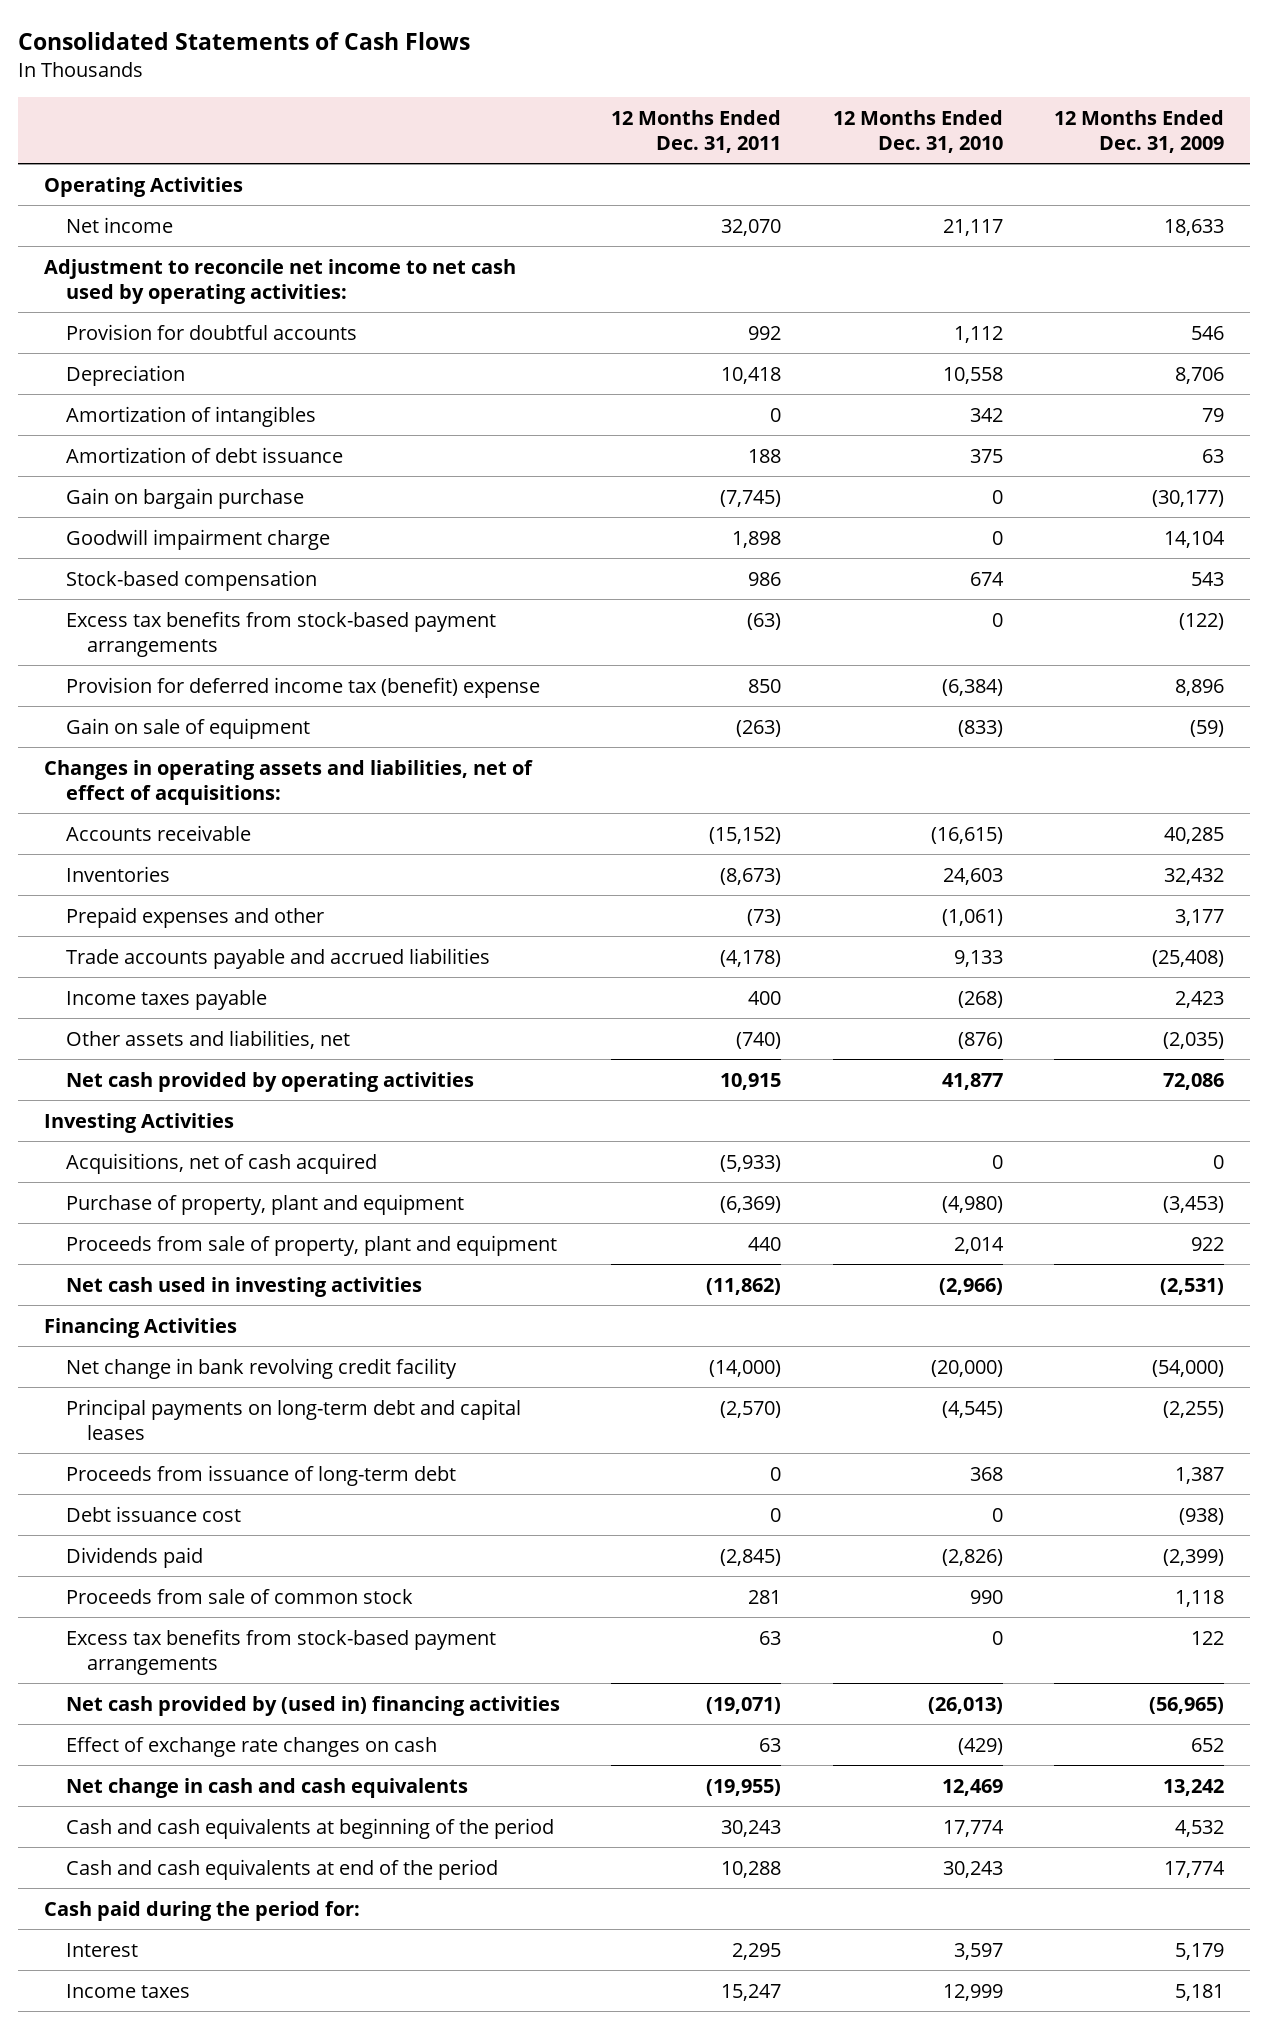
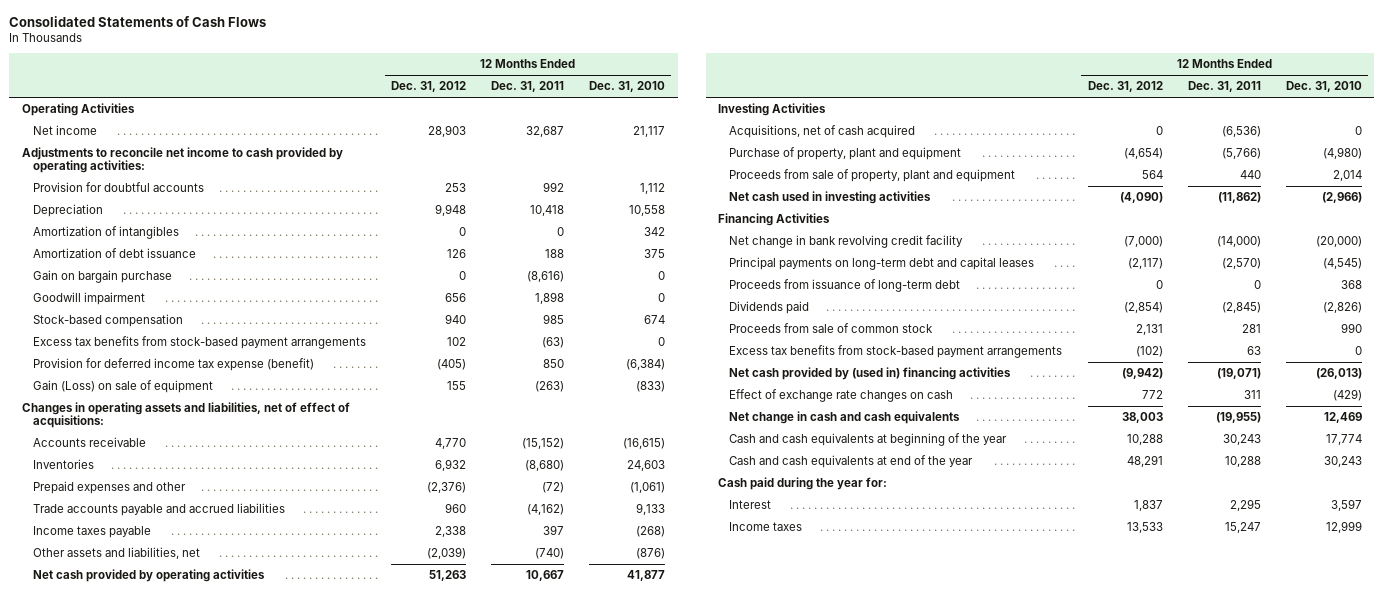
- | 12 Months Ended Dec. 31, 2011 | 12 Months Ended Dec. 31, 2010 | 12 Months Ended Dec. 31, 2009
+ | 12 Months Ended Dec. 31, 2012 | 12 Months Ended Dec. 31, 2011 | 12 Months Ended Dec. 31, 2010
- Net income | 32,070 | 21,117 | 18,633
- Adjustment to reconcile net income to net cash used by operating activities:
+ Net income | 28,903 | 32,687 | 21,117
+ Adjustments to reconcile net income to cash provided by operating activities:
- Gain on bargain purchase | (7,745) | 0 | (30,177)
- Goodwill impairment charge | 1,898 | 0 | 14,104
- Stock-based compensation | 986 | 674 | 543
+ Gain on bargain purchase | 0 | (8,616) | 0
+ Goodwill impairment | 656 | 1,898 | 0
+ Stock-based compensation | 940 | 985 | 674
- Provision for deferred income tax (benefit) expense | 850 | (6,384) | 8,896
- Gain on sale of equipment | (263) | (833) | (59)
+ Provision for deferred income tax expense (benefit) | (405) | 850 | (6,384)
+ Gain (Loss) on sale of equipment | 155 | (263) | (833)
- Inventories | (8,673) | 24,603 | 32,432
- Prepaid expenses and other | (73) | (1,061) | 3,177
- Trade accounts payable and accrued liabilities | (4,178) | 9,133 | (25,408)
- Income taxes payable | 400 | (268) | 2,423
+ Inventories | 6,932 | (8,680) | 24,603
+ Prepaid expenses and other | (2,376) | (72) | (1,061)
+ Trade accounts payable and accrued liabilities | 960 | (4,162) | 9,133
+ Income taxes payable | 2,338 | 397 | (268)
- Net cash provided by operating activities | 10,915 | 41,877 | 72,086
+ Net cash provided by operating activities | 51,263 | 10,667 | 41,877
- Acquisitions, net of cash acquired | (5,933) | 0 | 0
- Purchase of property, plant and equipment | (6,369) | (4,980) | (3,453)
+ Acquisitions, net of cash acquired | 0 | (6,536) | 0
+ Purchase of property, plant and equipment | (4,654) | (5,766) | (4,980)
- Debt issuance cost | 0 | 0 | (938)
- Effect of exchange rate changes on cash | 63 | (429) | 652
+ Effect of exchange rate changes on cash | 772 | 311 | (429)
- Cash and cash equivalents at beginning of the period | 30,243 | 17,774 | 4,532
- Cash and cash equivalents at end of the period | 10,288 | 30,243 | 17,774
- Cash paid during the period for:
+ Cash and cash equivalents at beginning of the year | 10,288 | 30,243 | 17,774
+ Cash and cash equivalents at end of the year | 48,291 | 10,288 | 30,243
+ Cash paid during the year for:

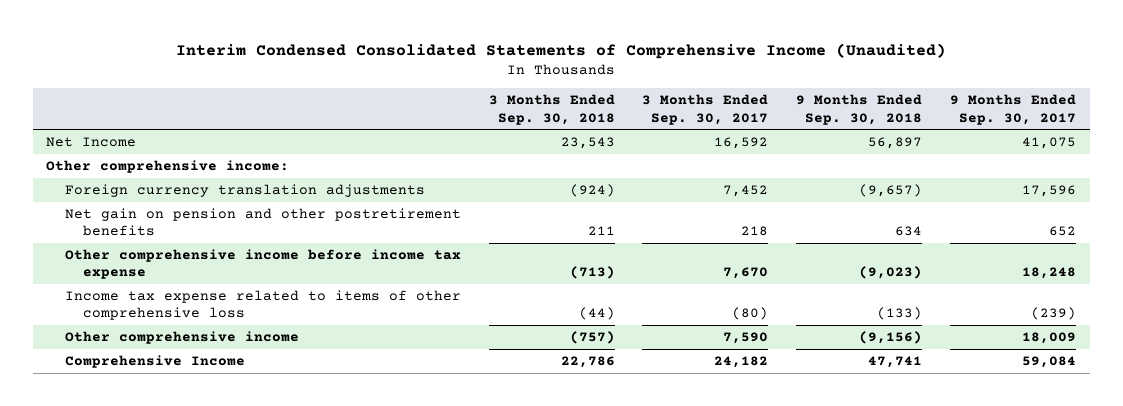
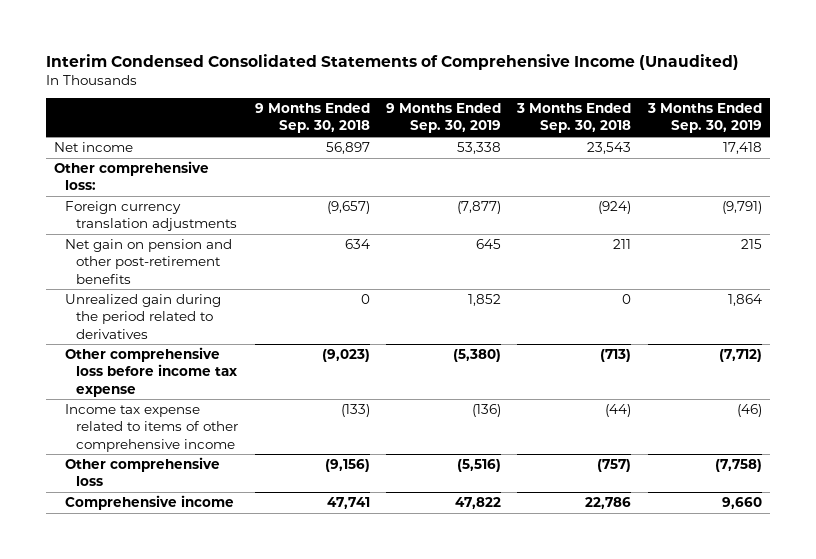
- | 3 Months Ended Sep. 30, 2018 | 3 Months Ended Sep. 30, 2017 | 9 Months Ended Sep. 30, 2018 | 9 Months Ended Sep. 30, 2017
+ | 9 Months Ended Sep. 30, 2018 | 9 Months Ended Sep. 30, 2019 | 3 Months Ended Sep. 30, 2018 | 3 Months Ended Sep. 30, 2019
- Net Income | 23,543 | 16,592 | 56,897 | 41,075
- Other comprehensive income:
+ Net income | 56,897 | 53,338 | 23,543 | 17,418
+ Other comprehensive loss:
- Net gain on pension and other postretirement benefits | 211 | 218 | 634 | 652
- Other comprehensive income before income tax expense | (713) | 7,670 | (9,023) | 18,248
- Income tax expense related to items of other comprehensive loss | (44) | (80) | (133) | (239)
- Other comprehensive income | (757) | 7,590 | (9,156) | 18,009
- Comprehensive Income | 22,786 | 24,182 | 47,741 | 59,084
+ Net gain on pension and other post-retirement benefits | 634 | 645 | 211 | 215
+ Unrealized gain during the period related to derivatives | 0 | 1,852 | 0 | 1,864
+ Other comprehensive loss before income tax expense | (9,023) | (5,380) | (713) | (7,712)
+ Income tax expense related to items of other comprehensive income | (133) | (136) | (44) | (46)
+ Other comprehensive loss | (9,156) | (5,516) | (757) | (7,758)
+ Comprehensive income | 47,741 | 47,822 | 22,786 | 9,660

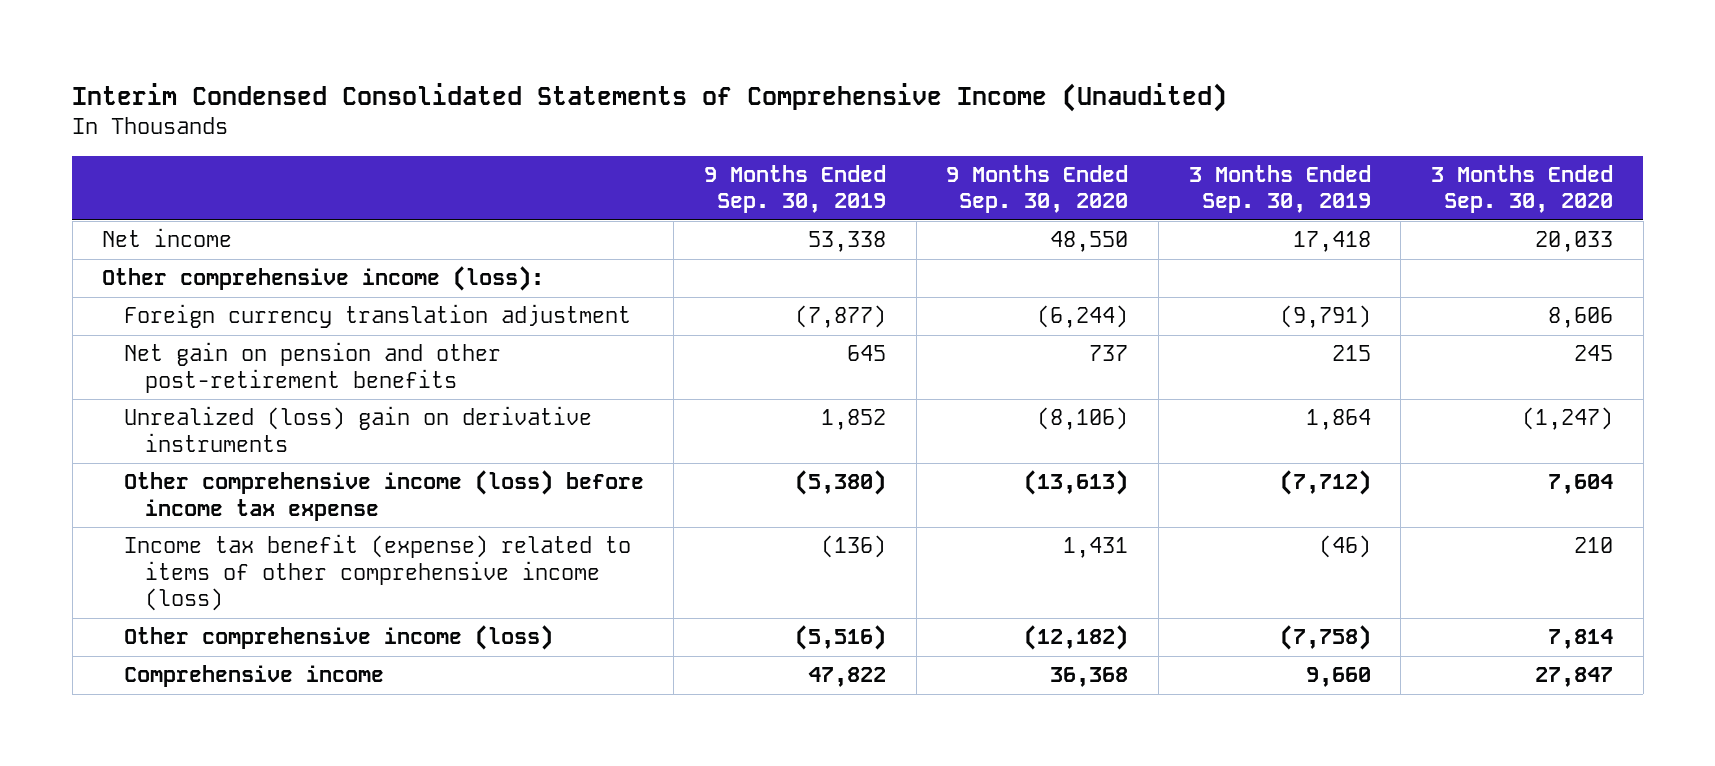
- | 9 Months Ended Sep. 30, 2018 | 9 Months Ended Sep. 30, 2019 | 3 Months Ended Sep. 30, 2018 | 3 Months Ended Sep. 30, 2019
+ | 9 Months Ended Sep. 30, 2019 | 9 Months Ended Sep. 30, 2020 | 3 Months Ended Sep. 30, 2019 | 3 Months Ended Sep. 30, 2020
- Other comprehensive loss:
- Foreign currency translation adjustments | (9,657) | (7,877) | (924) | (9,791)
+ Other comprehensive income (loss):
+ Foreign currency translation adjustment | (7,877) | (6,244) | (9,791) | 8,606
- Unrealized gain during the period related to derivatives | 0 | 1,852 | 0 | 1,864
- Other comprehensive loss before income tax expense | (9,023) | (5,380) | (713) | (7,712)
- Income tax expense related to items of other comprehensive income | (133) | (136) | (44) | (46)
- Other comprehensive loss | (9,156) | (5,516) | (757) | (7,758)
+ Unrealized (loss) gain on derivative instruments | 1,852 | (8,106) | 1,864 | (1,247)
+ Other comprehensive income (loss) before income tax expense | (5,380) | (13,613) | (7,712) | 7,604
+ Income tax benefit (expense) related to items of other comprehensive income (loss) | (136) | 1,431 | (46) | 210
+ Other comprehensive income (loss) | (5,516) | (12,182) | (7,758) | 7,814

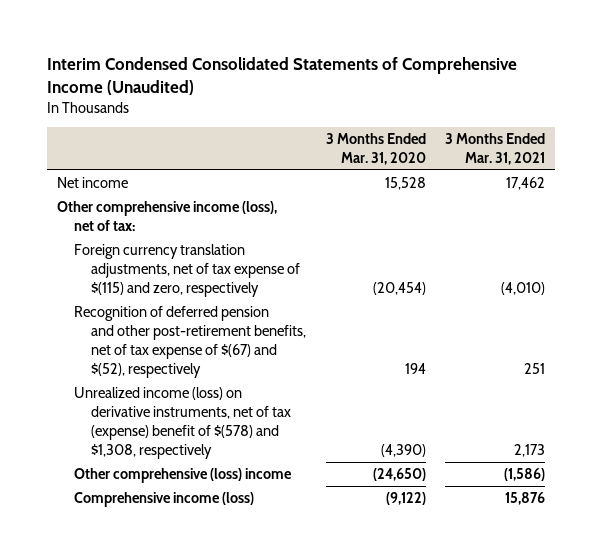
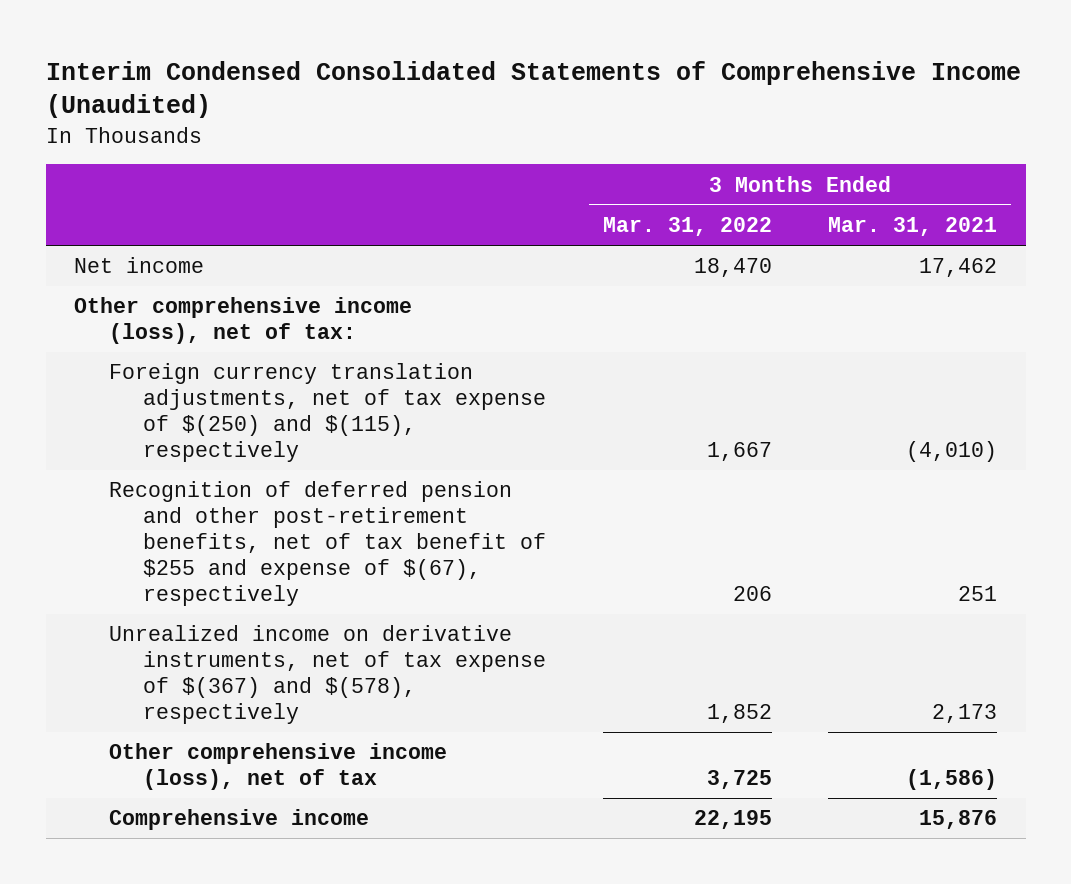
- | 3 Months Ended Mar. 31, 2020 | 3 Months Ended Mar. 31, 2021
+ | 3 Months Ended Mar. 31, 2022 | 3 Months Ended Mar. 31, 2021
- Foreign currency translation adjustments, net of tax expense of $(115) and zero, respectively | (20,454) | (4,010)
- Recognition of deferred pension and other post-retirement benefits, net of tax expense of $(67) and $(52), respectively | 194 | 251
- Unrealized income (loss) on derivative instruments, net of tax (expense) benefit of $(578) and $1,308, respectively | (4,390) | 2,173
- Other comprehensive (loss) income | (24,650) | (1,586)
- Comprehensive income (loss) | (9,122) | 15,876
+ Foreign currency translation adjustments, net of tax expense of $(250) and $(115), respectively | 1,667 | (4,010)
+ Recognition of deferred pension and other post-retirement benefits, net of tax benefit of $255 and expense of $(67), respectively | 206 | 251
+ Unrealized income on derivative instruments, net of tax expense of $(367) and $(578), respectively | 1,852 | 2,173
+ Other comprehensive income (loss), net of tax | 3,725 | (1,586)
+ Comprehensive income | 22,195 | 15,876

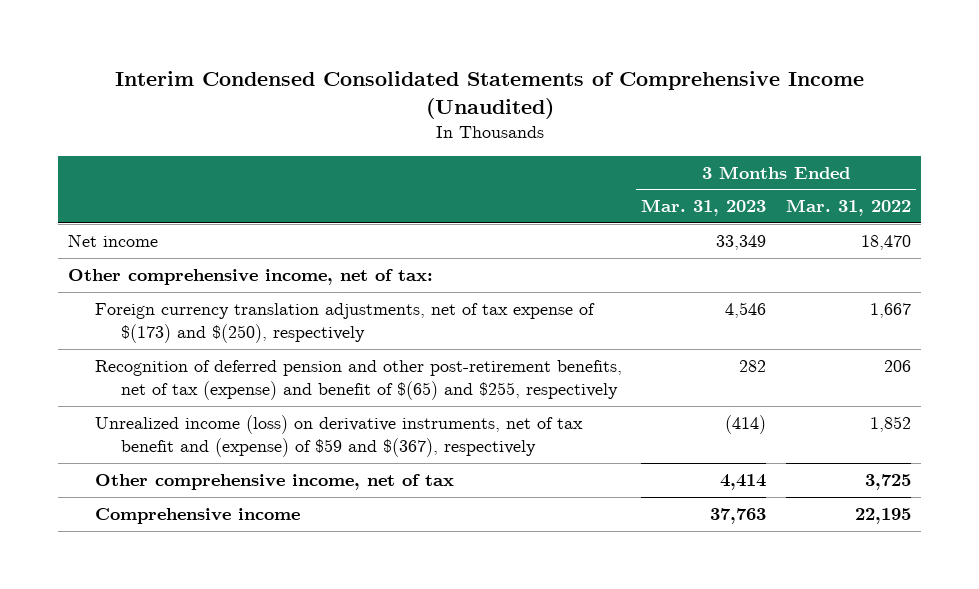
- | 3 Months Ended Mar. 31, 2022 | 3 Months Ended Mar. 31, 2021
+ | 3 Months Ended Mar. 31, 2023 | 3 Months Ended Mar. 31, 2022
- Other comprehensive income (loss), net of tax:
- Foreign currency translation adjustments, net of tax expense of $(250) and $(115), respectively | 1,667 | (4,010)
- Recognition of deferred pension and other post-retirement benefits, net of tax benefit of $255 and expense of $(67), respectively | 206 | 251
- Unrealized income on derivative instruments, net of tax expense of $(367) and $(578), respectively | 1,852 | 2,173
- Other comprehensive income (loss), net of tax | 3,725 | (1,586)
+ Other comprehensive income, net of tax:
+ Foreign currency translation adjustments, net of tax expense of $(173) and $(250), respectively | 4,546 | 1,667
+ Recognition of deferred pension and other post-retirement benefits, net of tax (expense) and benefit of $(65) and $255, respectively | 282 | 206
+ Unrealized income (loss) on derivative instruments, net of tax benefit and (expense) of $59 and $(367), respectively | (414) | 1,852
+ Other comprehensive income, net of tax | 4,414 | 3,725

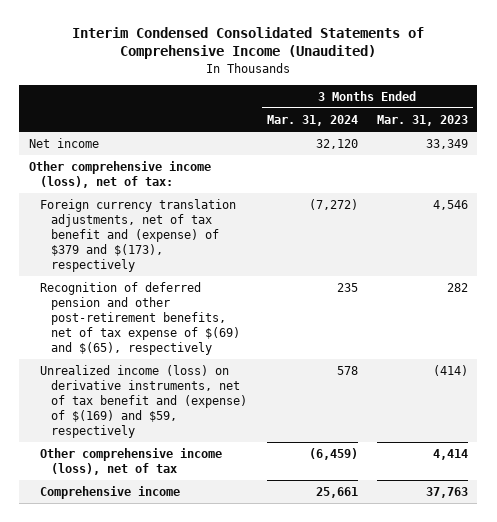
- | 3 Months Ended Mar. 31, 2023 | 3 Months Ended Mar. 31, 2022
+ | 3 Months Ended Mar. 31, 2024 | 3 Months Ended Mar. 31, 2023
- Other comprehensive income, net of tax:
- Foreign currency translation adjustments, net of tax expense of $(173) and $(250), respectively | 4,546 | 1,667
- Recognition of deferred pension and other post-retirement benefits, net of tax (expense) and benefit of $(65) and $255, respectively | 282 | 206
- Unrealized income (loss) on derivative instruments, net of tax benefit and (expense) of $59 and $(367), respectively | (414) | 1,852
- Other comprehensive income, net of tax | 4,414 | 3,725
+ Other comprehensive income (loss), net of tax:
+ Foreign currency translation adjustments, net of tax benefit and (expense) of $379 and $(173), respectively | (7,272) | 4,546
+ Recognition of deferred pension and other post-retirement benefits, net of tax expense of $(69) and $(65), respectively | 235 | 282
+ Unrealized income (loss) on derivative instruments, net of tax benefit and (expense) of $(169) and $59, respectively | 578 | (414)
+ Other comprehensive income (loss), net of tax | (6,459) | 4,414

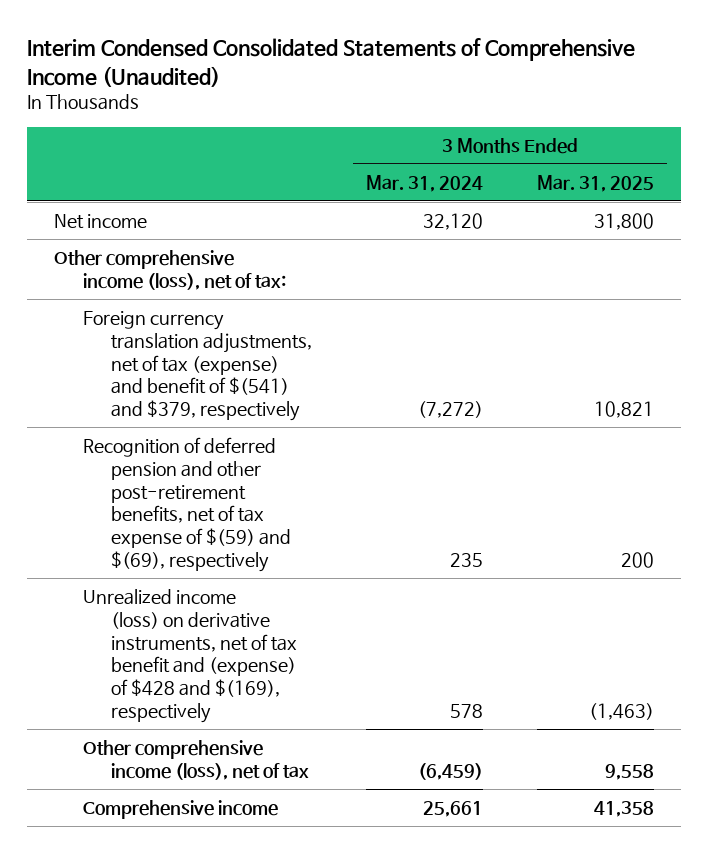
- | 3 Months Ended Mar. 31, 2024 | 3 Months Ended Mar. 31, 2023
+ | 3 Months Ended Mar. 31, 2024 | 3 Months Ended Mar. 31, 2025
- Foreign currency translation adjustments, net of tax benefit and (expense) of $379 and $(173), respectively | (7,272) | 4,546
- Recognition of deferred pension and other post-retirement benefits, net of tax expense of $(69) and $(65), respectively | 235 | 282
- Unrealized income (loss) on derivative instruments, net of tax benefit and (expense) of $(169) and $59, respectively | 578 | (414)
+ Foreign currency translation adjustments, net of tax (expense) and benefit of $(541) and $379, respectively | (7,272) | 10,821
+ Recognition of deferred pension and other post-retirement benefits, net of tax expense of $(59) and $(69), respectively | 235 | 200
+ Unrealized income (loss) on derivative instruments, net of tax benefit and (expense) of $428 and $(169), respectively | 578 | (1,463)

